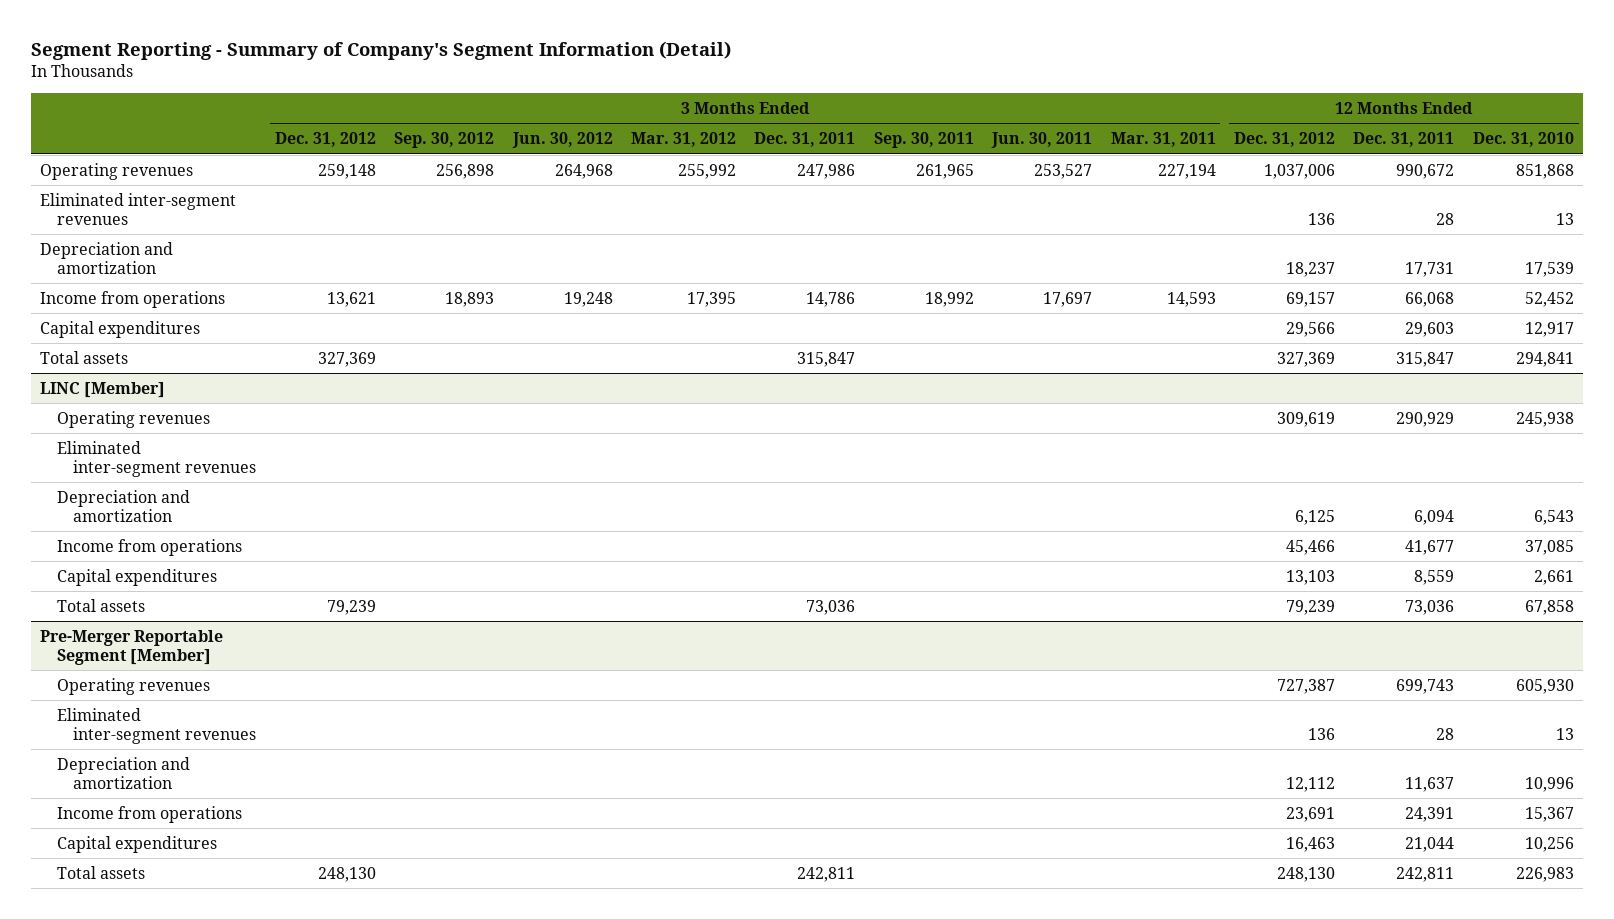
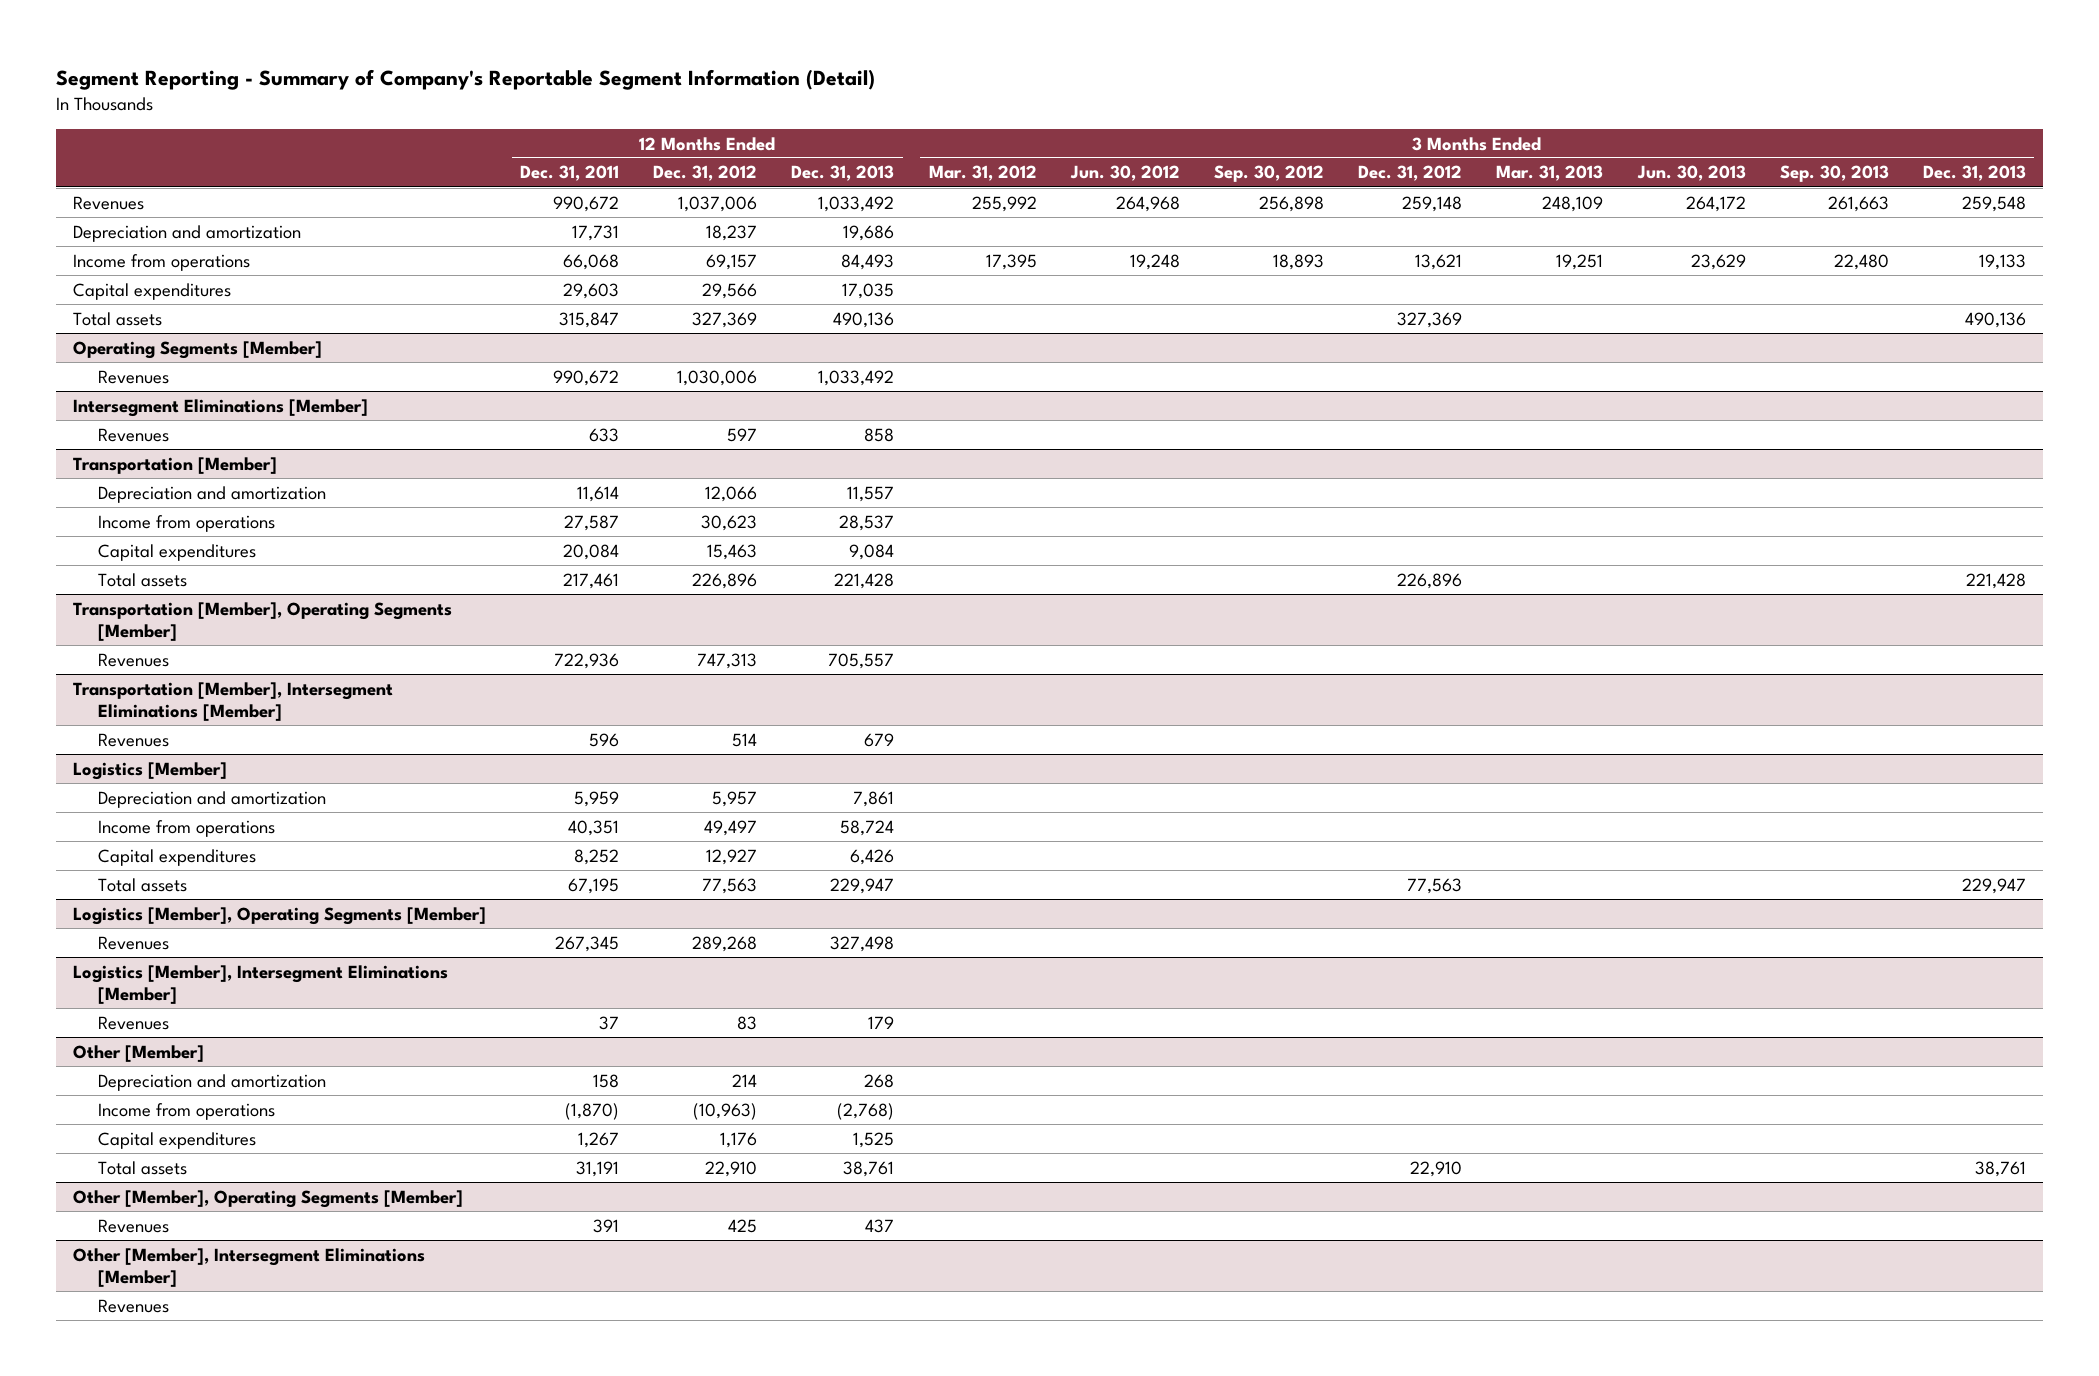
- Segment Reporting - Summary of Company's Segment Information (Detail)
+ Segment Reporting - Summary of Company's Reportable Segment Information (Detail)
- | 3 Months Ended Dec. 31, 2012 | 3 Months Ended Sep. 30, 2012 | 3 Months Ended Jun. 30, 2012 | 3 Months Ended Mar. 31, 2012 | 3 Months Ended Dec. 31, 2011 | 3 Months Ended Sep. 30, 2011 | 3 Months Ended Jun. 30, 2011 | 3 Months Ended Mar. 31, 2011 | 12 Months Ended Dec. 31, 2012 | 12 Months Ended Dec. 31, 2011 | 12 Months Ended Dec. 31, 2010
+ | 12 Months Ended Dec. 31, 2011 | 12 Months Ended Dec. 31, 2012 | 12 Months Ended Dec. 31, 2013 | 3 Months Ended Mar. 31, 2012 | 3 Months Ended Jun. 30, 2012 | 3 Months Ended Sep. 30, 2012 | 3 Months Ended Dec. 31, 2012 | 3 Months Ended Mar. 31, 2013 | 3 Months Ended Jun. 30, 2013 | 3 Months Ended Sep. 30, 2013 | 3 Months Ended Dec. 31, 2013
- Operating revenues | 259,148 | 256,898 | 264,968 | 255,992 | 247,986 | 261,965 | 253,527 | 227,194 | 1,037,006 | 990,672 | 851,868
- Eliminated inter-segment revenues | | | | | | | | | 136 | 28 | 13
+ Revenues | 990,672 | 1,037,006 | 1,033,492 | 255,992 | 264,968 | 256,898 | 259,148 | 248,109 | 264,172 | 261,663 | 259,548
- LINC [Member]
- Operating revenues | | | | | | | | | 309,619 | 290,929 | 245,938
- Eliminated inter-segment revenues
- Depreciation and amortization | | | | | | | | | 6,125 | 6,094 | 6,543
- Income from operations | | | | | | | | | 45,466 | 41,677 | 37,085
- Capital expenditures | | | | | | | | | 13,103 | 8,559 | 2,661
- Total assets | 79,239 | | | | 73,036 | | | | 79,239 | 73,036 | 67,858
- Pre-Merger Reportable Segment [Member]
- Operating revenues | | | | | | | | | 727,387 | 699,743 | 605,930
- Eliminated inter-segment revenues | | | | | | | | | 136 | 28 | 13
- Depreciation and amortization | | | | | | | | | 12,112 | 11,637 | 10,996
- Income from operations | | | | | | | | | 23,691 | 24,391 | 15,367
- Capital expenditures | | | | | | | | | 16,463 | 21,044 | 10,256
- Total assets | 248,130 | | | | 242,811 | | | | 248,130 | 242,811 | 226,983
+ Operating Segments [Member]
+ Revenues | 990,672 | 1,030,006 | 1,033,492 | | | | | | | |
+ Intersegment Eliminations [Member]
+ Revenues | 633 | 597 | 858 | | | | | | | |
+ Transportation [Member]
+ Depreciation and amortization | 11,614 | 12,066 | 11,557 | | | | | | | |
+ Income from operations | 27,587 | 30,623 | 28,537 | | | | | | | |
+ Capital expenditures | 20,084 | 15,463 | 9,084 | | | | | | | |
+ Total assets | 217,461 | 226,896 | 221,428 | | | | 226,896 | | | | 221,428
+ Transportation [Member], Operating Segments [Member]
+ Revenues | 722,936 | 747,313 | 705,557 | | | | | | | |
+ Transportation [Member], Intersegment Eliminations [Member]
+ Revenues | 596 | 514 | 679 | | | | | | | |
+ Logistics [Member]
+ Depreciation and amortization | 5,959 | 5,957 | 7,861 | | | | | | | |
+ Income from operations | 40,351 | 49,497 | 58,724 | | | | | | | |
+ Capital expenditures | 8,252 | 12,927 | 6,426 | | | | | | | |
+ Total assets | 67,195 | 77,563 | 229,947 | | | | 77,563 | | | | 229,947
+ Logistics [Member], Operating Segments [Member]
+ Revenues | 267,345 | 289,268 | 327,498 | | | | | | | |
+ Logistics [Member], Intersegment Eliminations [Member]
+ Revenues | 37 | 83 | 179 | | | | | | | |
+ Other [Member]
+ Depreciation and amortization | 158 | 214 | 268 | | | | | | | |
+ Income from operations | (1,870) | (10,963) | (2,768) | | | | | | | |
+ Capital expenditures | 1,267 | 1,176 | 1,525 | | | | | | | |
+ Total assets | 31,191 | 22,910 | 38,761 | | | | 22,910 | | | | 38,761
+ Other [Member], Operating Segments [Member]
+ Revenues | 391 | 425 | 437 | | | | | | | |
+ Other [Member], Intersegment Eliminations [Member]
+ Revenues

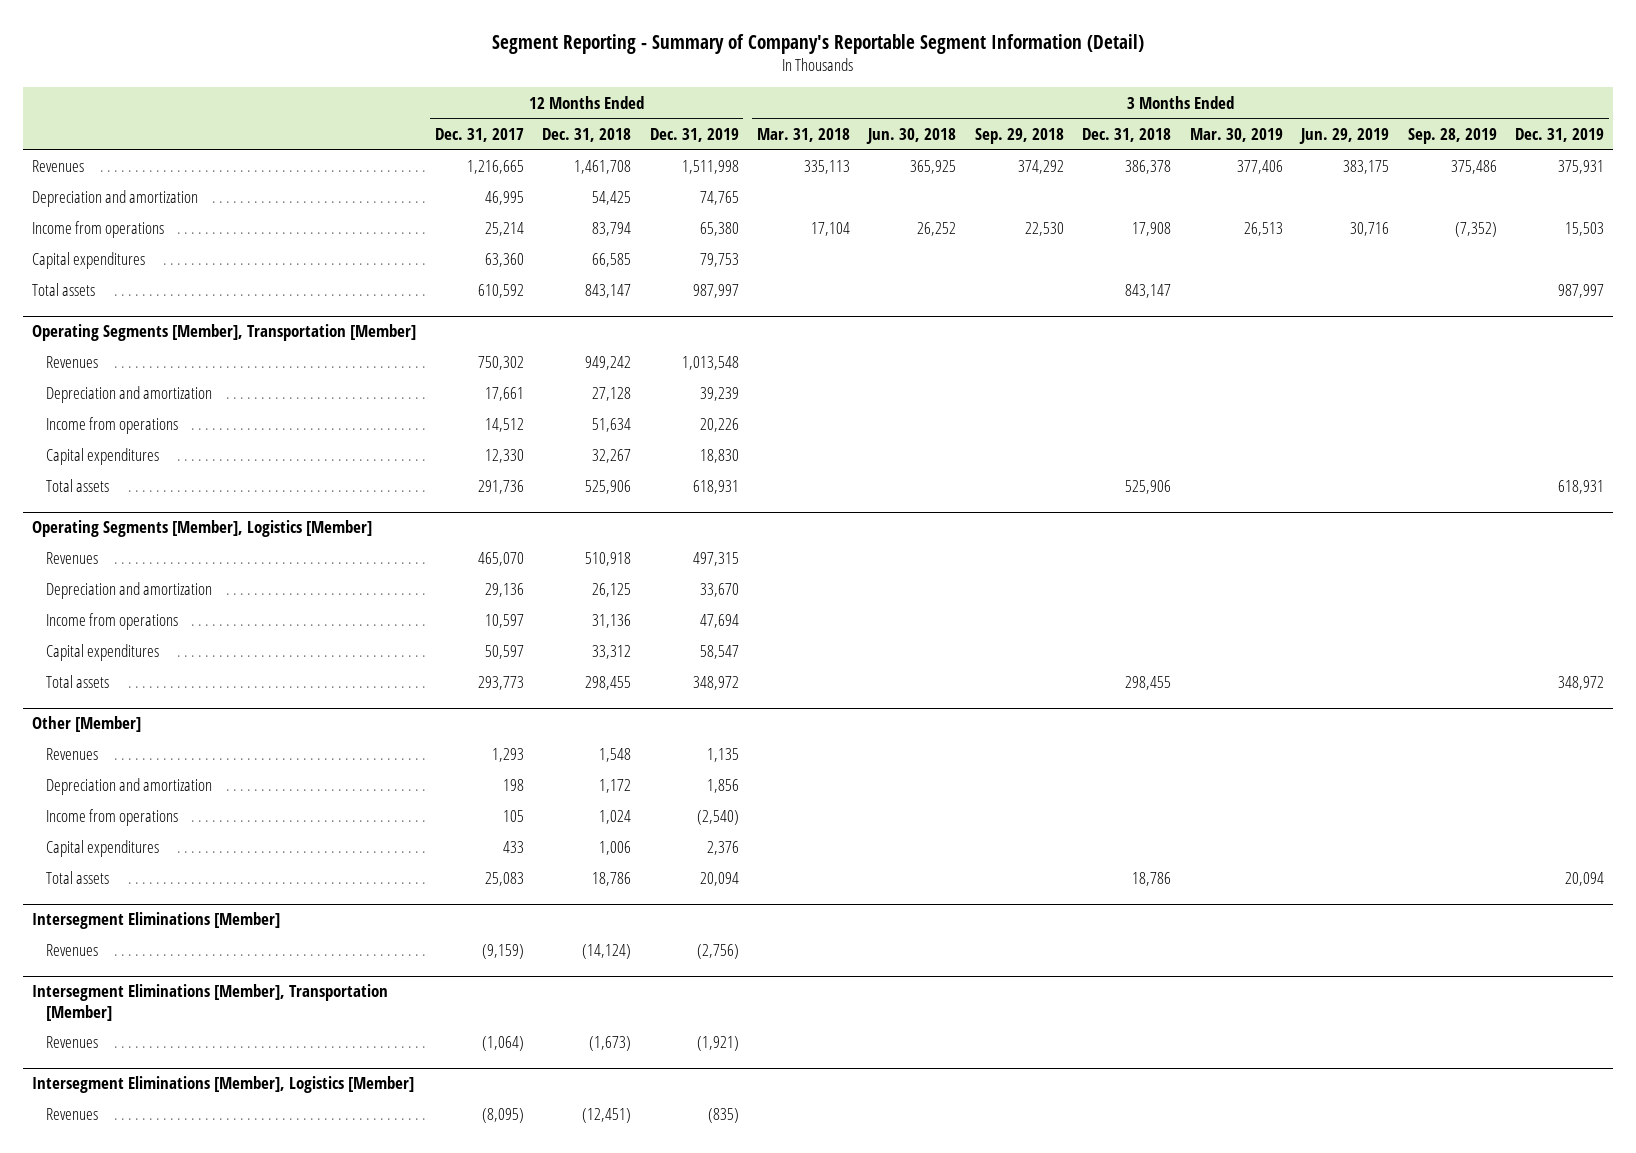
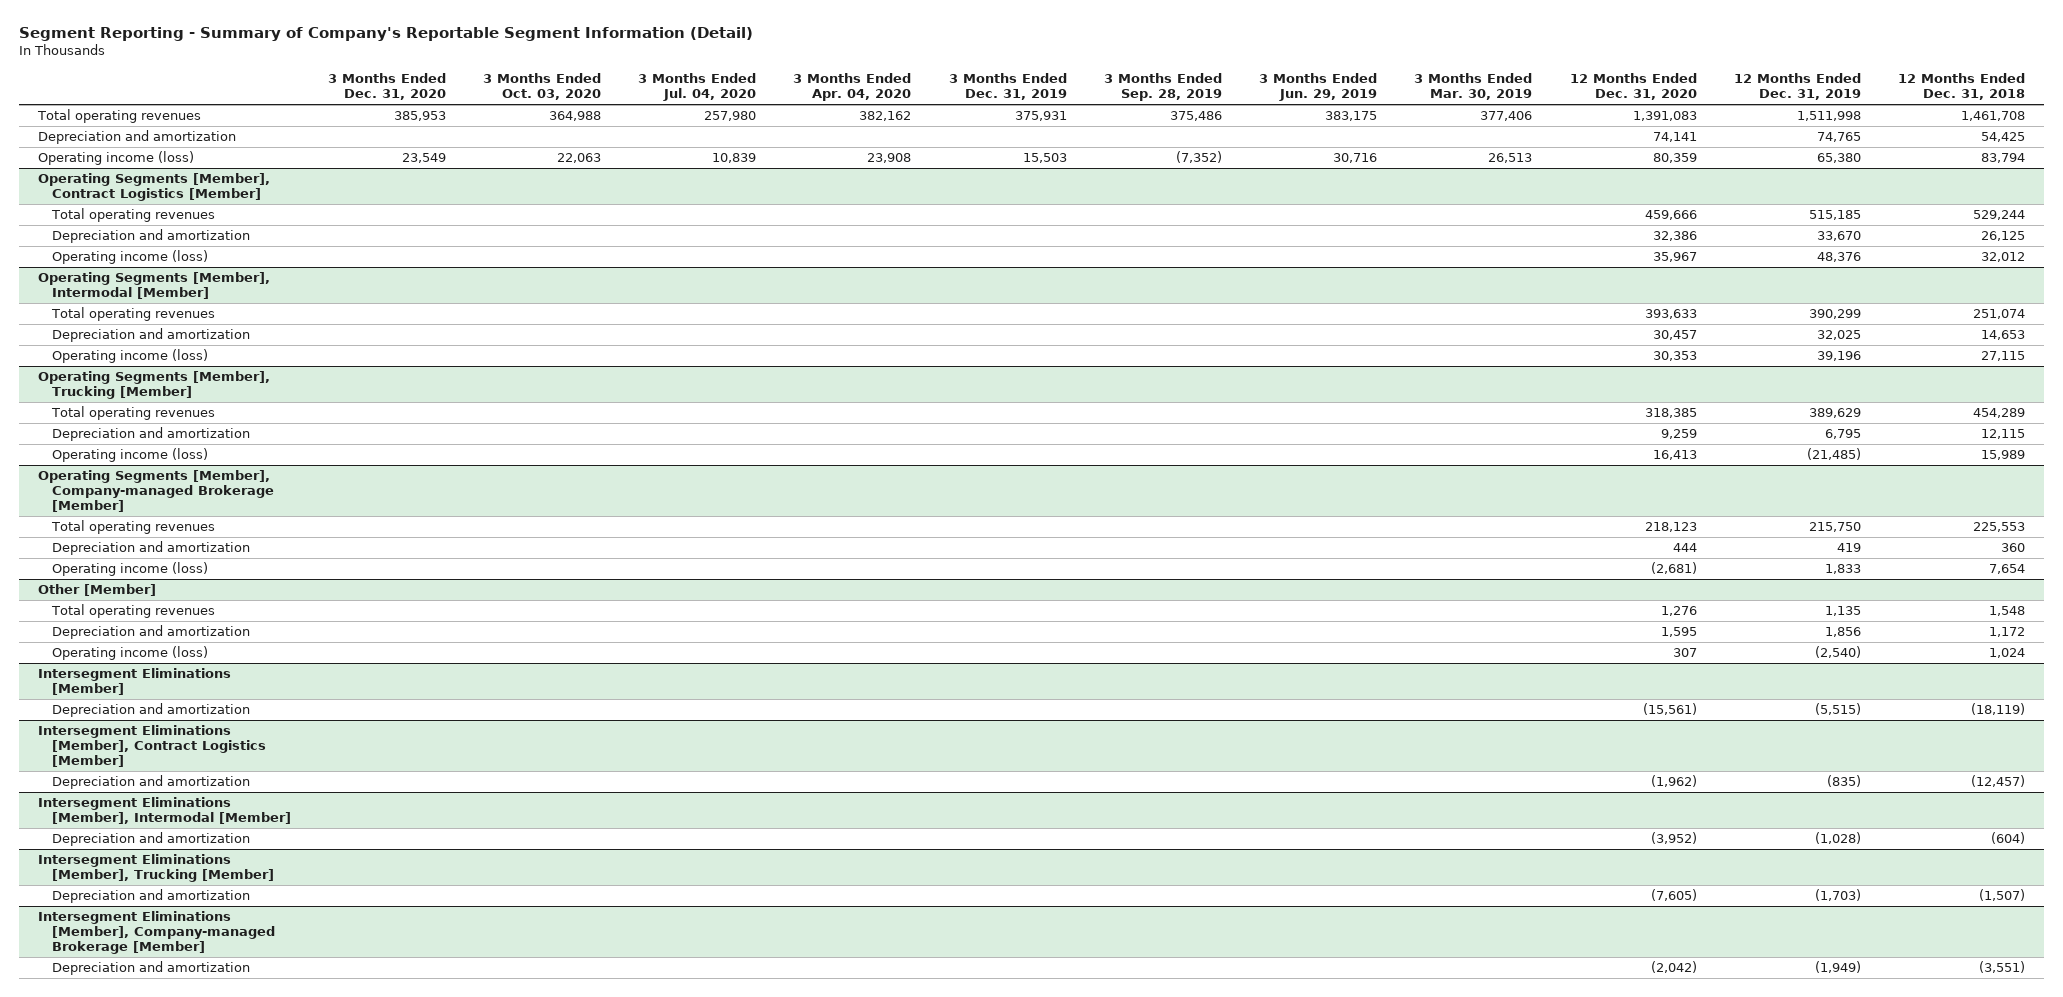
- | 12 Months Ended Dec. 31, 2017 | 12 Months Ended Dec. 31, 2018 | 12 Months Ended Dec. 31, 2019 | 3 Months Ended Mar. 31, 2018 | 3 Months Ended Jun. 30, 2018 | 3 Months Ended Sep. 29, 2018 | 3 Months Ended Dec. 31, 2018 | 3 Months Ended Mar. 30, 2019 | 3 Months Ended Jun. 29, 2019 | 3 Months Ended Sep. 28, 2019 | 3 Months Ended Dec. 31, 2019
+ | 3 Months Ended Dec. 31, 2020 | 3 Months Ended Oct. 03, 2020 | 3 Months Ended Jul. 04, 2020 | 3 Months Ended Apr. 04, 2020 | 3 Months Ended Dec. 31, 2019 | 3 Months Ended Sep. 28, 2019 | 3 Months Ended Jun. 29, 2019 | 3 Months Ended Mar. 30, 2019 | 12 Months Ended Dec. 31, 2020 | 12 Months Ended Dec. 31, 2019 | 12 Months Ended Dec. 31, 2018
- Revenues | 1,216,665 | 1,461,708 | 1,511,998 | 335,113 | 365,925 | 374,292 | 386,378 | 377,406 | 383,175 | 375,486 | 375,931
+ Total operating revenues | 385,953 | 364,988 | 257,980 | 382,162 | 375,931 | 375,486 | 383,175 | 377,406 | 1,391,083 | 1,511,998 | 1,461,708
- Income from operations | 25,214 | 83,794 | 65,380 | 17,104 | 26,252 | 22,530 | 17,908 | 26,513 | 30,716 | (7,352) | 15,503
- Capital expenditures | 63,360 | 66,585 | 79,753 | | | | | | | |
- Total assets | 610,592 | 843,147 | 987,997 | | | | 843,147 | | | | 987,997
- Operating Segments [Member], Transportation [Member]
- Revenues | 750,302 | 949,242 | 1,013,548 | | | | | | | |
- Depreciation and amortization | 17,661 | 27,128 | 39,239 | | | | | | | |
- Income from operations | 14,512 | 51,634 | 20,226 | | | | | | | |
- Capital expenditures | 12,330 | 32,267 | 18,830 | | | | | | | |
- Total assets | 291,736 | 525,906 | 618,931 | | | | 525,906 | | | | 618,931
- Operating Segments [Member], Logistics [Member]
- Revenues | 465,070 | 510,918 | 497,315 | | | | | | | |
+ Operating income (loss) | 23,549 | 22,063 | 10,839 | 23,908 | 15,503 | (7,352) | 30,716 | 26,513 | 80,359 | 65,380 | 83,794
+ Operating Segments [Member], Contract Logistics [Member]
+ Total operating revenues | | | | | | | | | 459,666 | 515,185 | 529,244
- Income from operations | 10,597 | 31,136 | 47,694 | | | | | | | |
- Capital expenditures | 50,597 | 33,312 | 58,547 | | | | | | | |
- Total assets | 293,773 | 298,455 | 348,972 | | | | 298,455 | | | | 348,972
+ Operating income (loss) | | | | | | | | | 35,967 | 48,376 | 32,012
+ Operating Segments [Member], Intermodal [Member]
+ Total operating revenues | | | | | | | | | 393,633 | 390,299 | 251,074
+ Depreciation and amortization | | | | | | | | | 30,457 | 32,025 | 14,653
+ Operating income (loss) | | | | | | | | | 30,353 | 39,196 | 27,115
+ Operating Segments [Member], Trucking [Member]
+ Total operating revenues | | | | | | | | | 318,385 | 389,629 | 454,289
+ Depreciation and amortization | | | | | | | | | 9,259 | 6,795 | 12,115
+ Operating income (loss) | | | | | | | | | 16,413 | (21,485) | 15,989
+ Operating Segments [Member], Company-managed Brokerage [Member]
+ Total operating revenues | | | | | | | | | 218,123 | 215,750 | 225,553
+ Depreciation and amortization | | | | | | | | | 444 | 419 | 360
+ Operating income (loss) | | | | | | | | | (2,681) | 1,833 | 7,654
@ Other [Member]
- Revenues | 1,293 | 1,548 | 1,135 | | | | | | | |
+ Total operating revenues | | | | | | | | | 1,276 | 1,135 | 1,548
- Income from operations | 105 | 1,024 | (2,540) | | | | | | | |
- Capital expenditures | 433 | 1,006 | 2,376 | | | | | | | |
- Total assets | 25,083 | 18,786 | 20,094 | | | | 18,786 | | | | 20,094
+ Operating income (loss) | | | | | | | | | 307 | (2,540) | 1,024
@ Intersegment Eliminations [Member]
- Revenues | (9,159) | (14,124) | (2,756) | | | | | | | |
- Intersegment Eliminations [Member], Transportation [Member]
- Revenues | (1,064) | (1,673) | (1,921) | | | | | | | |
- Intersegment Eliminations [Member], Logistics [Member]
- Revenues | (8,095) | (12,451) | (835) | | | | | | | |
@ Intersegment Eliminations [Member]
+ Depreciation and amortization | | | | | | | | | (15,561) | (5,515) | (18,119)
+ Intersegment Eliminations [Member], Contract Logistics [Member]
+ Depreciation and amortization | | | | | | | | | (1,962) | (835) | (12,457)
+ Intersegment Eliminations [Member], Intermodal [Member]
+ Depreciation and amortization | | | | | | | | | (3,952) | (1,028) | (604)
+ Intersegment Eliminations [Member], Trucking [Member]
+ Depreciation and amortization | | | | | | | | | (7,605) | (1,703) | (1,507)
+ Intersegment Eliminations [Member], Company-managed Brokerage [Member]
+ Depreciation and amortization | | | | | | | | | (2,042) | (1,949) | (3,551)

